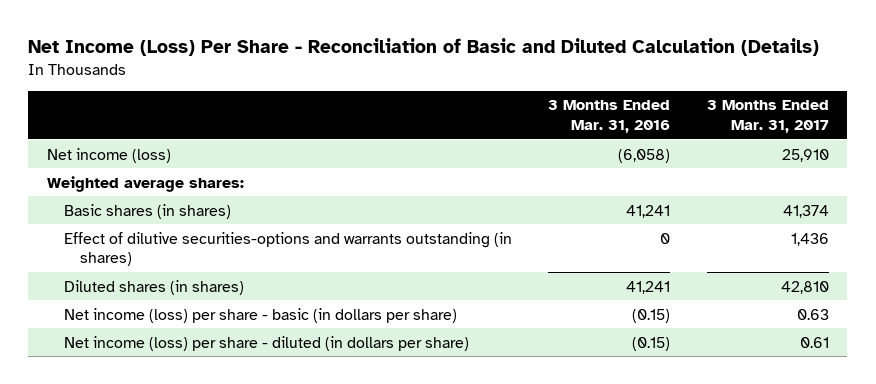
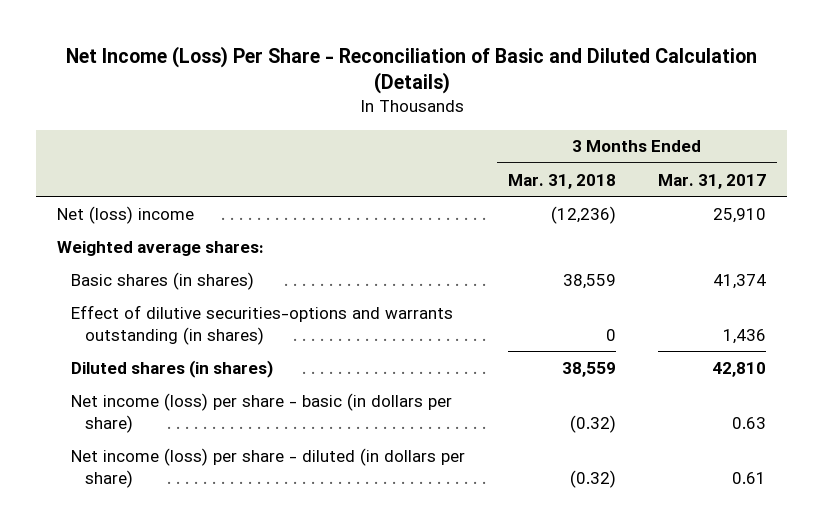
- | 3 Months Ended Mar. 31, 2016 | 3 Months Ended Mar. 31, 2017
+ | 3 Months Ended Mar. 31, 2018 | 3 Months Ended Mar. 31, 2017
- Net income (loss) | (6,058) | 25,910
+ Net (loss) income | (12,236) | 25,910

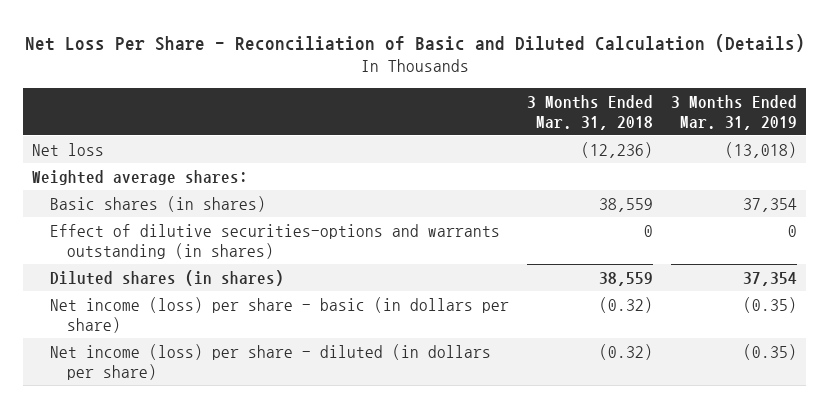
- Net Income (Loss) Per Share - Reconciliation of Basic and Diluted Calculation (Details)
+ Net Loss Per Share - Reconciliation of Basic and Diluted Calculation (Details)
- | 3 Months Ended Mar. 31, 2018 | 3 Months Ended Mar. 31, 2017
+ | 3 Months Ended Mar. 31, 2018 | 3 Months Ended Mar. 31, 2019
- Net (loss) income | (12,236) | 25,910
+ Net loss | (12,236) | (13,018)

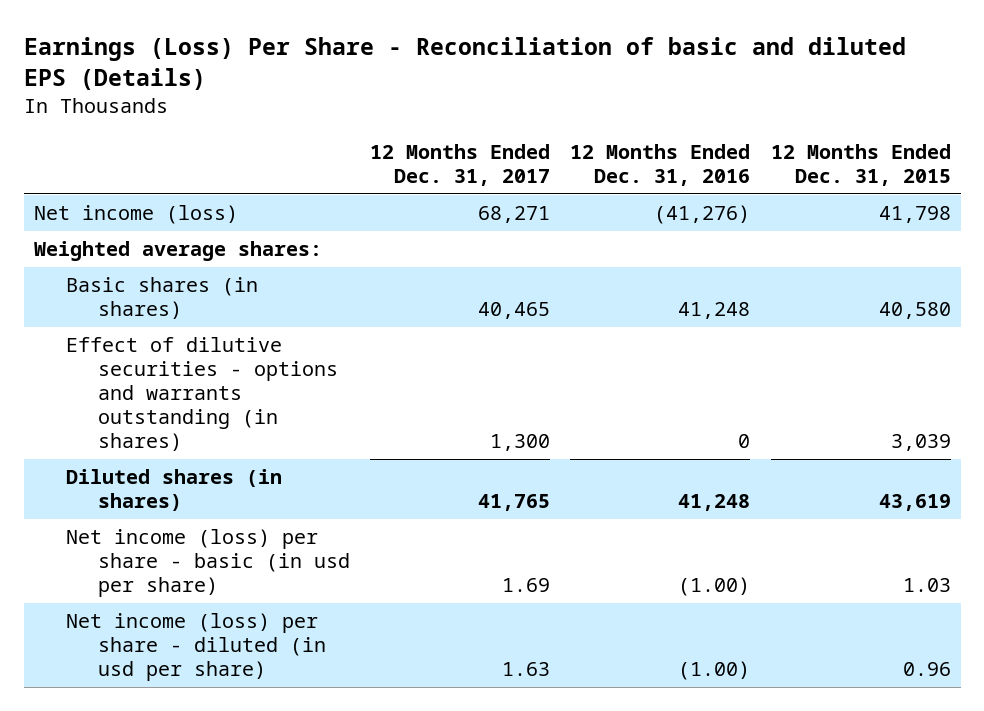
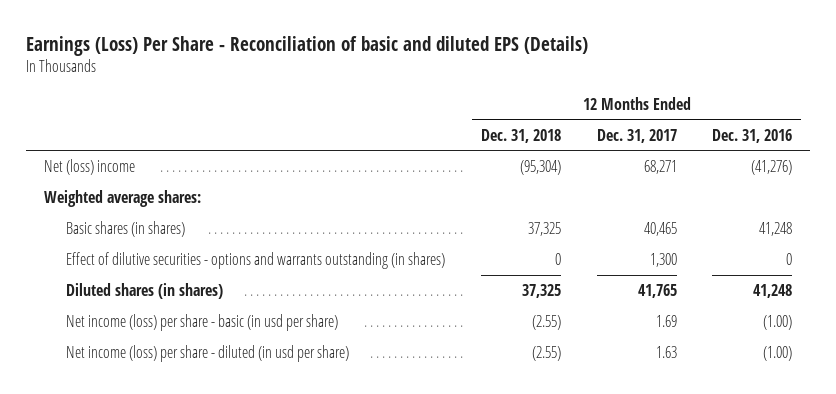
- | 12 Months Ended Dec. 31, 2017 | 12 Months Ended Dec. 31, 2016 | 12 Months Ended Dec. 31, 2015
+ | 12 Months Ended Dec. 31, 2018 | 12 Months Ended Dec. 31, 2017 | 12 Months Ended Dec. 31, 2016
- Net income (loss) | 68,271 | (41,276) | 41,798
+ Net (loss) income | (95,304) | 68,271 | (41,276)

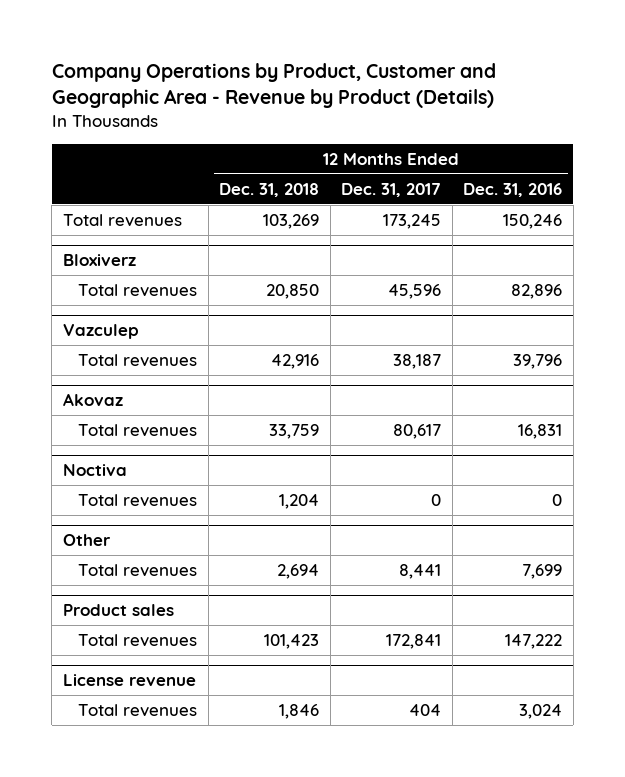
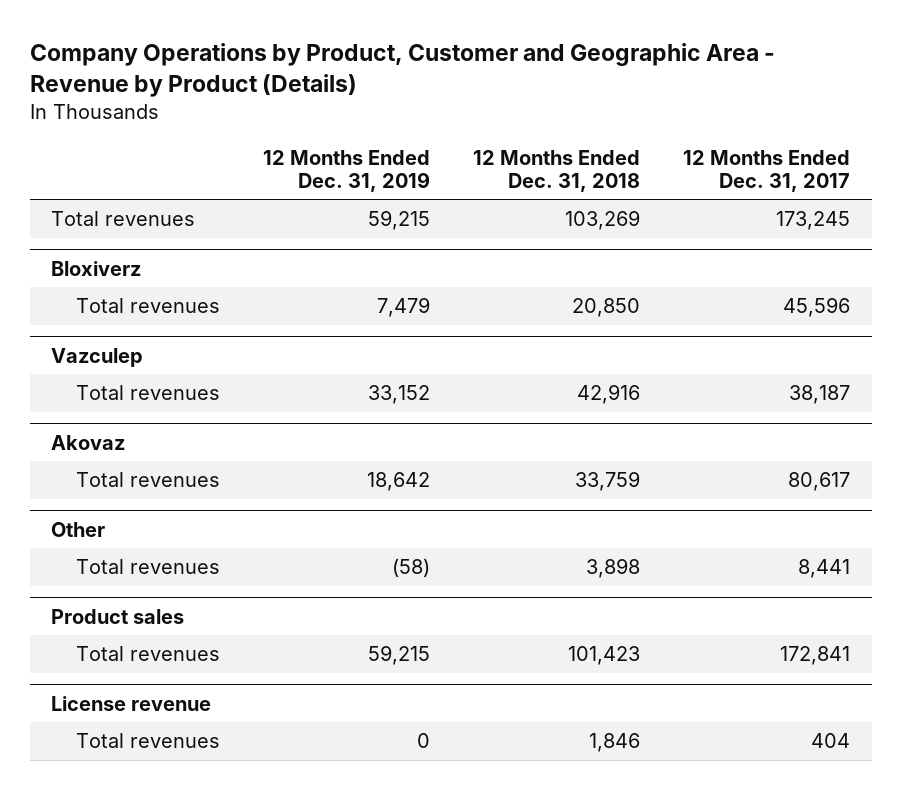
- | 12 Months Ended Dec. 31, 2018 | 12 Months Ended Dec. 31, 2017 | 12 Months Ended Dec. 31, 2016
+ | 12 Months Ended Dec. 31, 2019 | 12 Months Ended Dec. 31, 2018 | 12 Months Ended Dec. 31, 2017
- Noctiva
- Total revenues | 1,204 | 0 | 0
@ Other
- Total revenues | 2,694 | 8,441 | 7,699
+ Total revenues | (58) | 3,898 | 8,441

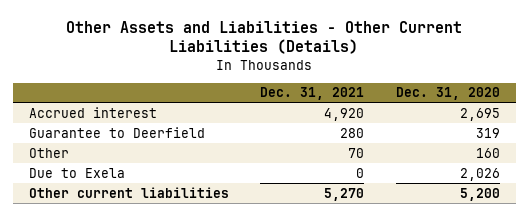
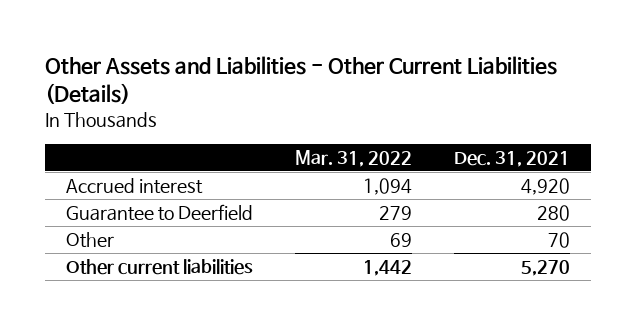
- | Dec. 31, 2021 | Dec. 31, 2020
+ | Mar. 31, 2022 | Dec. 31, 2021
- Due to Exela | 0 | 2,026

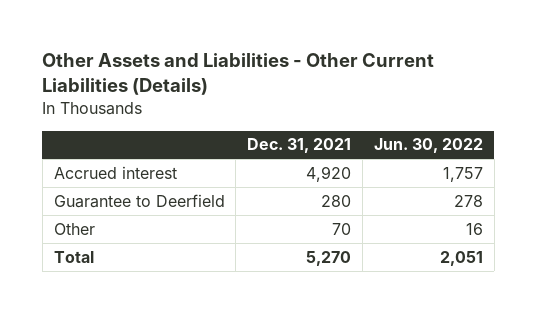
- | Mar. 31, 2022 | Dec. 31, 2021
+ | Dec. 31, 2021 | Jun. 30, 2022
- Other current liabilities | 1,442 | 5,270
+ Total | 5,270 | 2,051

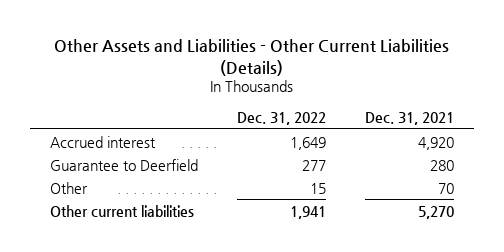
- | Dec. 31, 2021 | Jun. 30, 2022
+ | Dec. 31, 2022 | Dec. 31, 2021
- Total | 5,270 | 2,051
+ Other current liabilities | 1,941 | 5,270

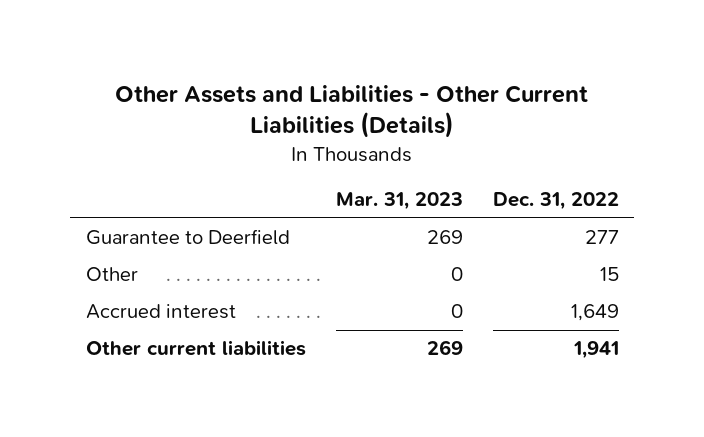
- | Dec. 31, 2022 | Dec. 31, 2021
+ | Mar. 31, 2023 | Dec. 31, 2022
moved down: Accrued interest | 0 | 1,649

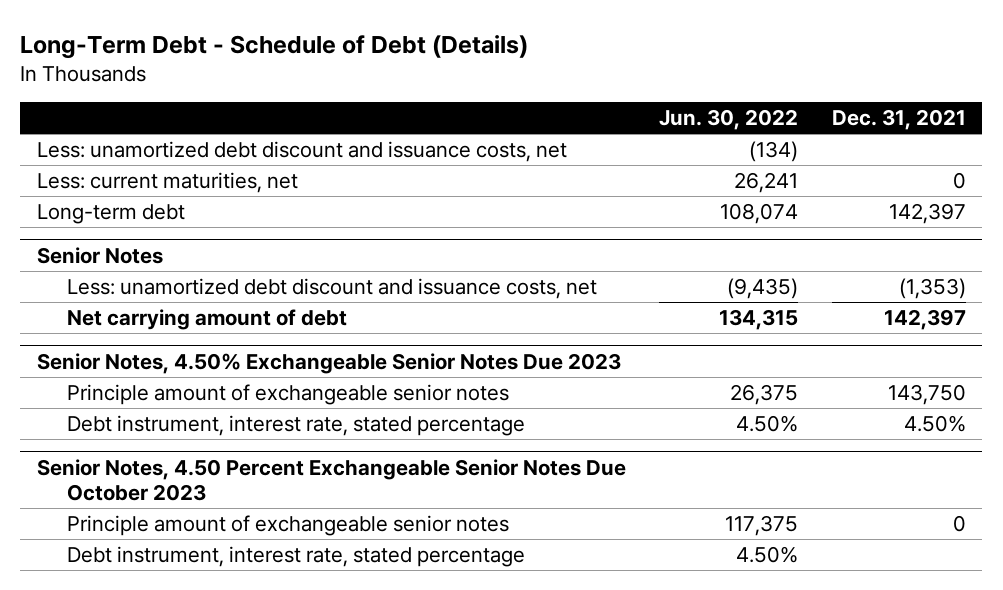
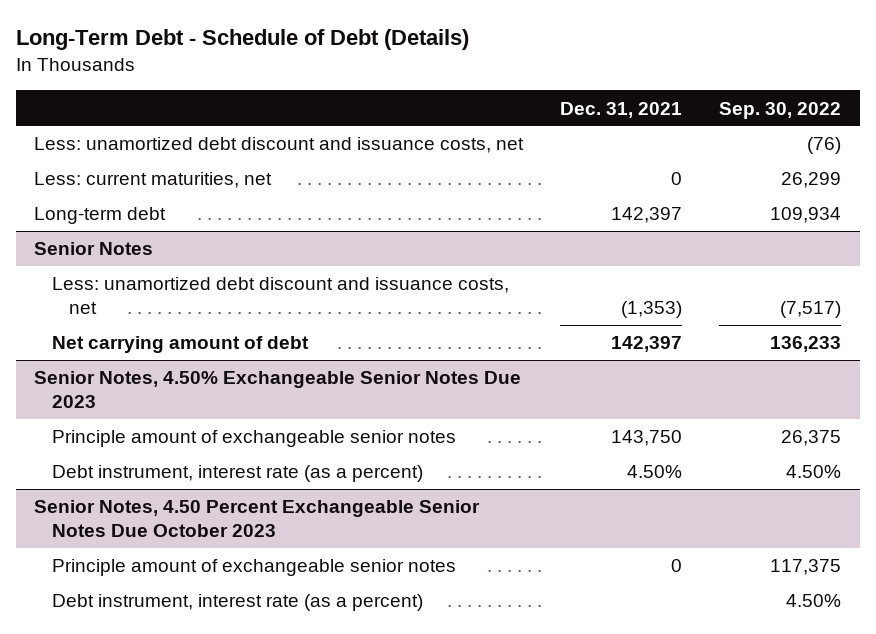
- | Jun. 30, 2022 | Dec. 31, 2021
+ | Dec. 31, 2021 | Sep. 30, 2022
@ Senior Notes, 4.50% Exchangeable Senior Notes Due 2023
- Debt instrument, interest rate, stated percentage | 4.50% | 4.50%
+ Debt instrument, interest rate (as a percent) | 4.50% | 4.50%
@ Senior Notes, 4.50 Percent Exchangeable Senior Notes Due October 2023
- Debt instrument, interest rate, stated percentage | 4.50% |
+ Debt instrument, interest rate (as a percent) | | 4.50%

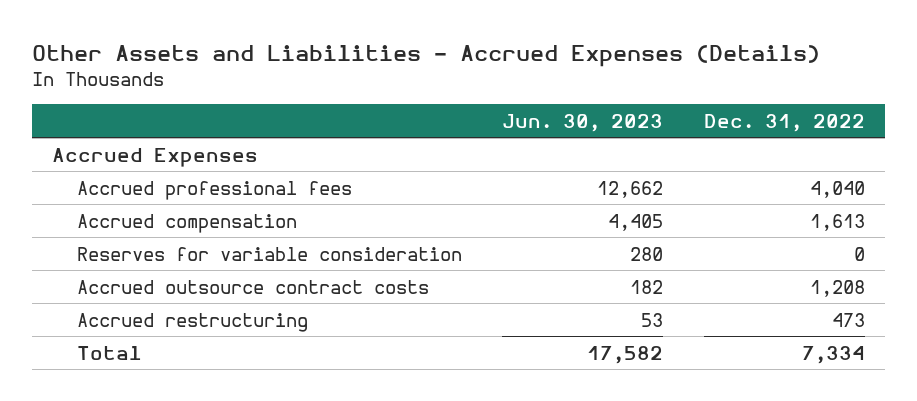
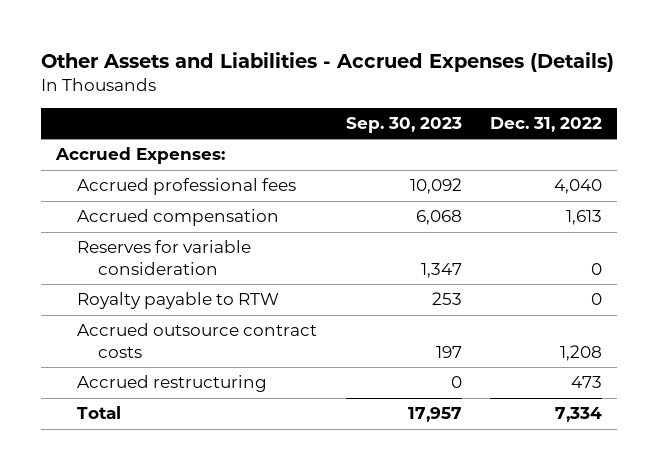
- | Jun. 30, 2023 | Dec. 31, 2022
+ | Sep. 30, 2023 | Dec. 31, 2022
- Accrued Expenses
+ Accrued Expenses:
+ Royalty payable to RTW | 253 | 0

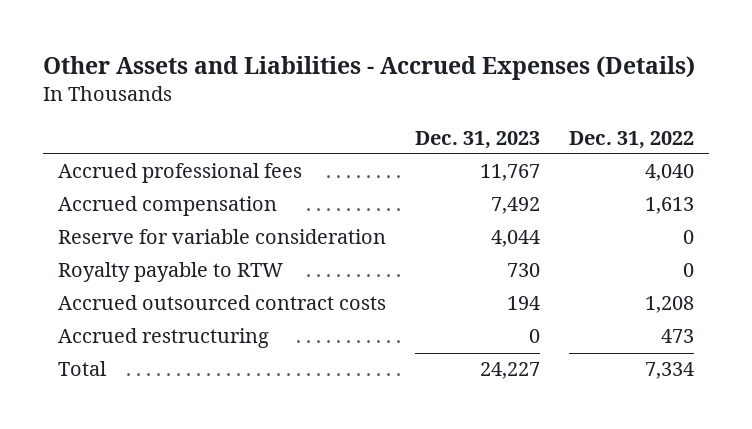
- | Sep. 30, 2023 | Dec. 31, 2022
+ | Dec. 31, 2023 | Dec. 31, 2022
- Accrued Expenses:
- Reserves for variable consideration | 1,347 | 0
+ Reserve for variable consideration | 4,044 | 0
- Accrued outsource contract costs | 197 | 1,208
+ Accrued outsourced contract costs | 194 | 1,208

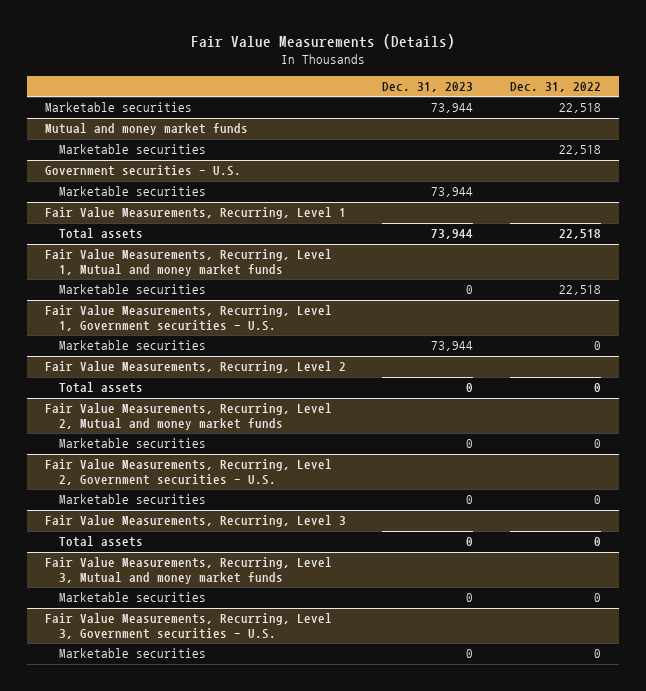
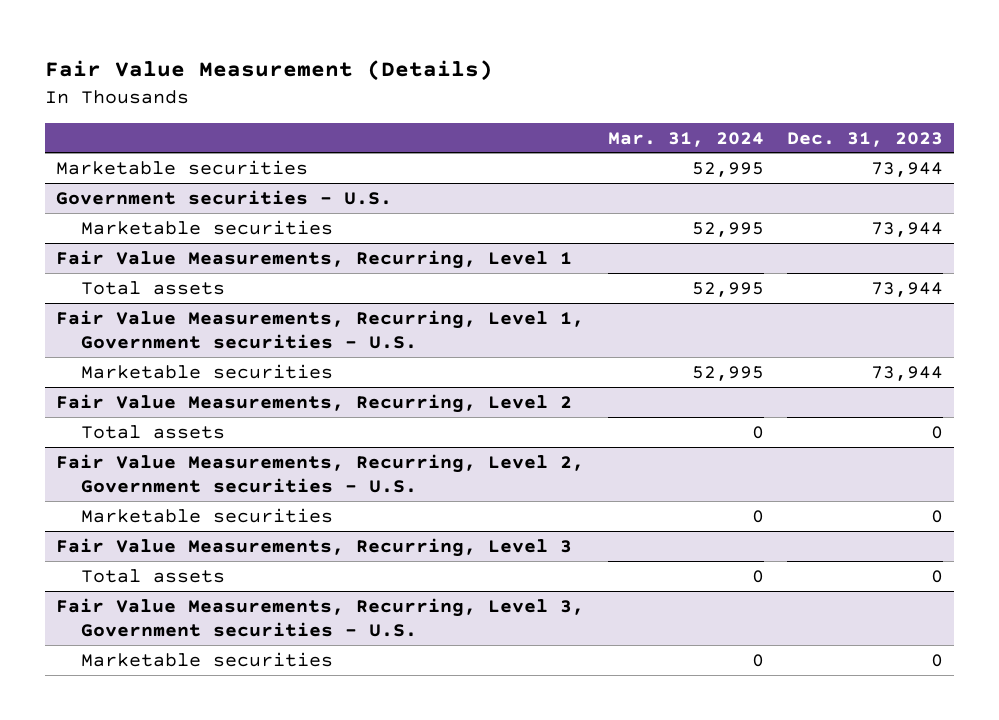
- Fair Value Measurements (Details)
+ Fair Value Measurement (Details)
- | Dec. 31, 2023 | Dec. 31, 2022
+ | Mar. 31, 2024 | Dec. 31, 2023
- Mutual and money market funds
- Marketable securities | | 22,518
- Fair Value Measurements, Recurring, Level 1, Mutual and money market funds
- Marketable securities | 0 | 22,518
- Fair Value Measurements, Recurring, Level 2, Mutual and money market funds
- Marketable securities | 0 | 0
- Fair Value Measurements, Recurring, Level 3, Mutual and money market funds
- Marketable securities | 0 | 0

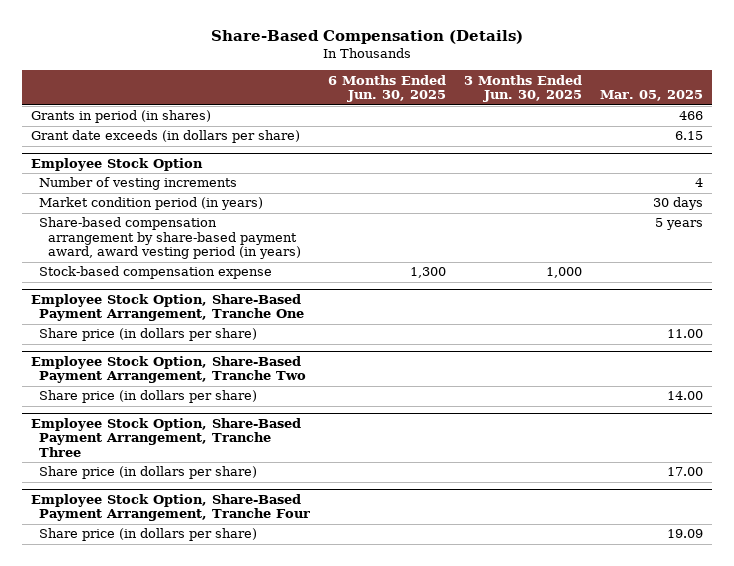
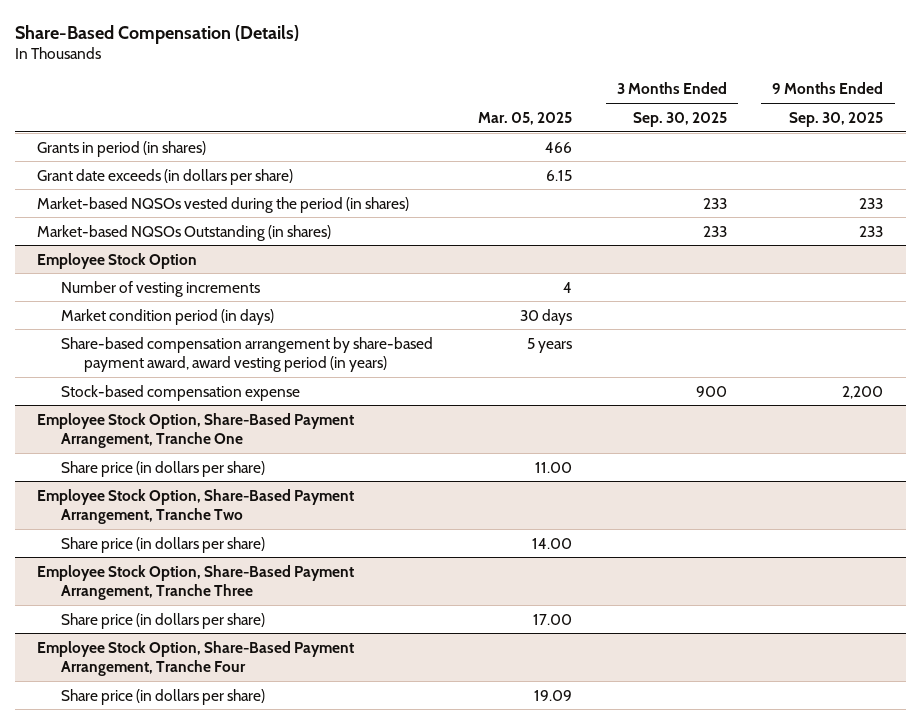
- | 6 Months Ended Jun. 30, 2025 | 3 Months Ended Jun. 30, 2025 | Mar. 05, 2025
+ | Mar. 05, 2025 | 3 Months Ended Sep. 30, 2025 | 9 Months Ended Sep. 30, 2025
+ Market-based NQSOs vested during the period (in shares) | | 233 | 233
+ Market-based NQSOs Outstanding (in shares) | | 233 | 233
@ Employee Stock Option
- Market condition period (in years) | | | 30 days
+ Market condition period (in days) | 30 days | |

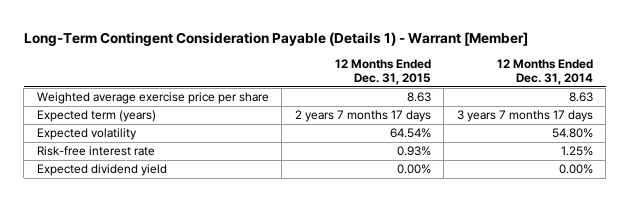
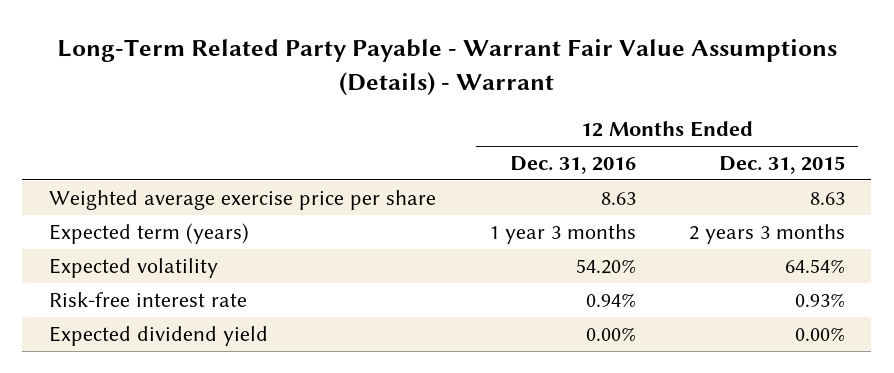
- Long-Term Contingent Consideration Payable (Details 1) - Warrant [Member]
+ Long-Term Related Party Payable - Warrant Fair Value Assumptions (Details) - Warrant
- | 12 Months Ended Dec. 31, 2015 | 12 Months Ended Dec. 31, 2014
+ | 12 Months Ended Dec. 31, 2016 | 12 Months Ended Dec. 31, 2015
- Expected term (years) | 2 years 7 months 17 days | 3 years 7 months 17 days
+ Expected term (years) | 1 year 3 months | 2 years 3 months

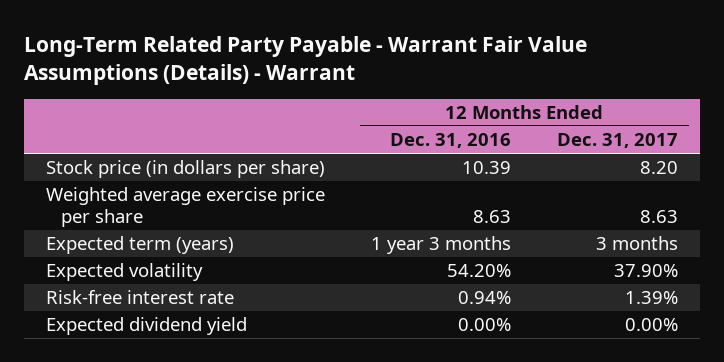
- | 12 Months Ended Dec. 31, 2016 | 12 Months Ended Dec. 31, 2015
+ | 12 Months Ended Dec. 31, 2016 | 12 Months Ended Dec. 31, 2017
+ Stock price (in dollars per share) | 10.39 | 8.20

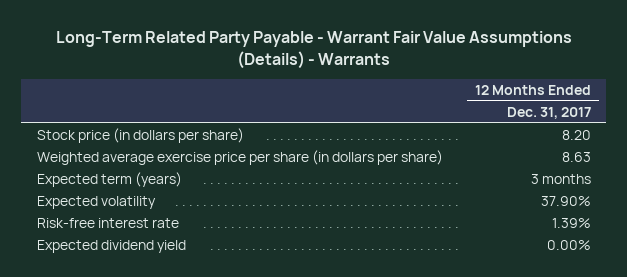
- Long-Term Related Party Payable - Warrant Fair Value Assumptions (Details) - Warrant
+ Long-Term Related Party Payable - Warrant Fair Value Assumptions (Details) - Warrants
- | 12 Months Ended Dec. 31, 2016 | 12 Months Ended Dec. 31, 2017
+ | 12 Months Ended Dec. 31, 2017
- Weighted average exercise price per share | 8.63 | 8.63
+ Weighted average exercise price per share (in dollars per share) | 8.63

